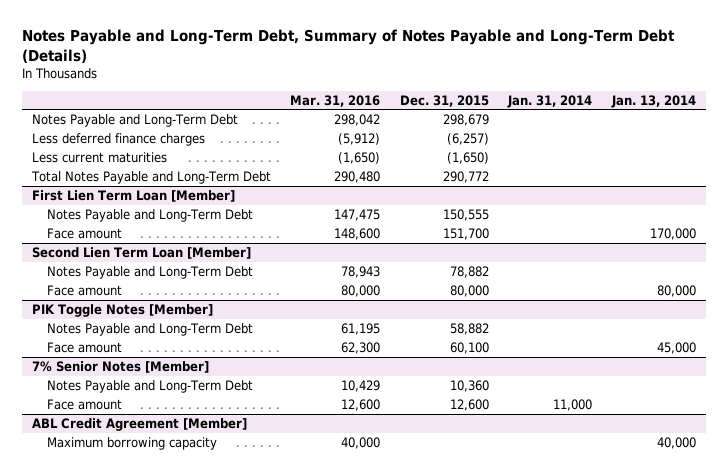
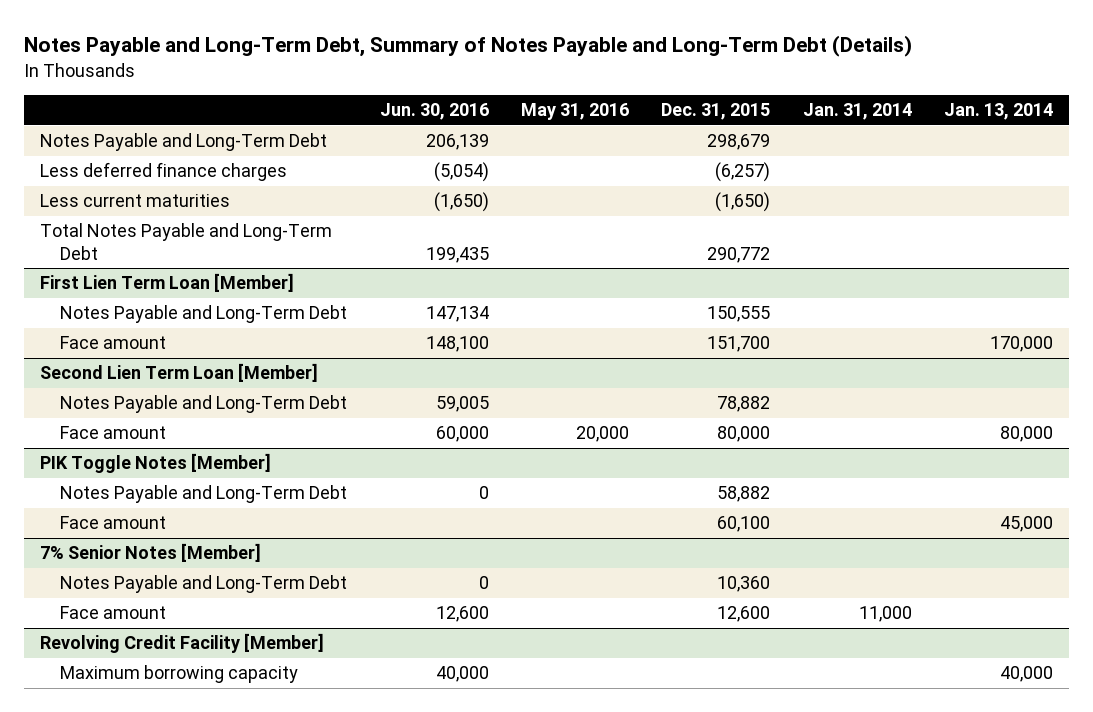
- | Mar. 31, 2016 | Dec. 31, 2015 | Jan. 31, 2014 | Jan. 13, 2014
+ | Jun. 30, 2016 | May 31, 2016 | Dec. 31, 2015 | Jan. 31, 2014 | Jan. 13, 2014
- ABL Credit Agreement [Member]
+ Revolving Credit Facility [Member]

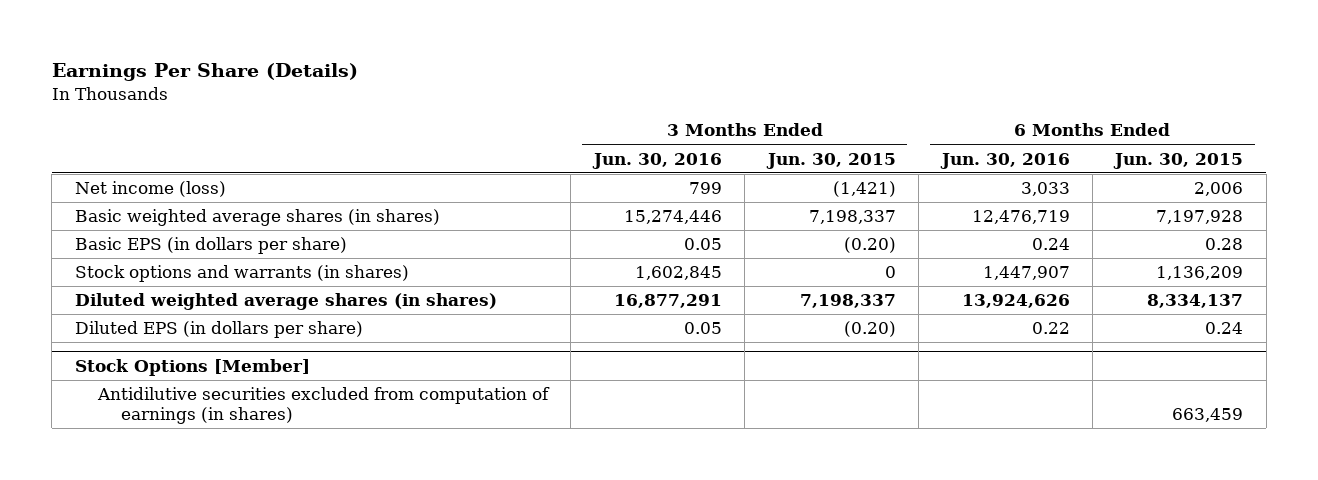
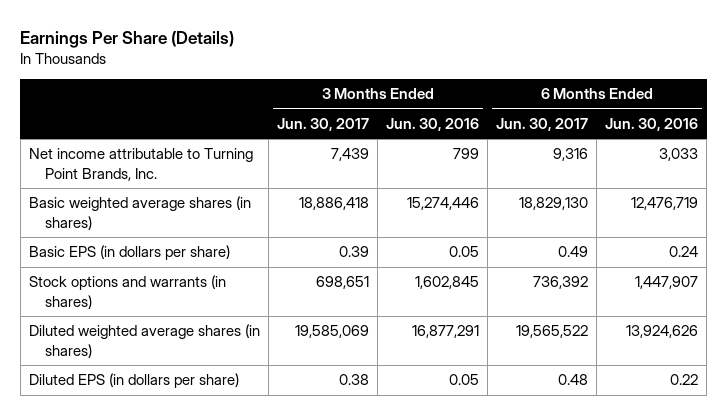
- | 3 Months Ended Jun. 30, 2016 | 3 Months Ended Jun. 30, 2015 | 6 Months Ended Jun. 30, 2016 | 6 Months Ended Jun. 30, 2015
+ | 3 Months Ended Jun. 30, 2017 | 3 Months Ended Jun. 30, 2016 | 6 Months Ended Jun. 30, 2017 | 6 Months Ended Jun. 30, 2016
- Net income (loss) | 799 | (1,421) | 3,033 | 2,006
+ Net income attributable to Turning Point Brands, Inc. | 7,439 | 799 | 9,316 | 3,033
- Stock Options [Member]
- Antidilutive securities excluded from computation of earnings (in shares) | | | | 663,459

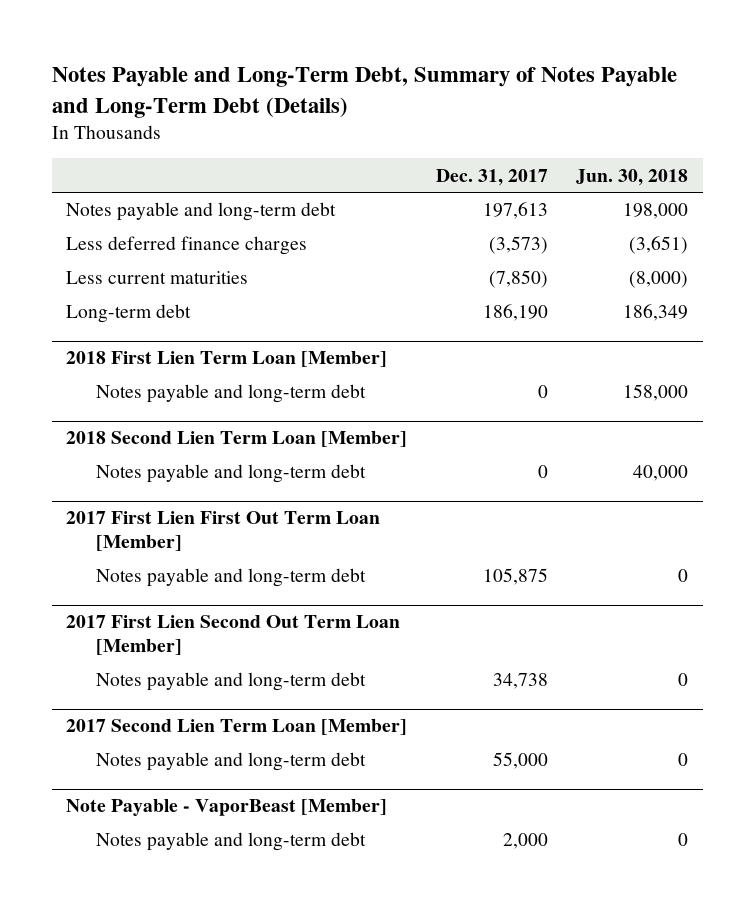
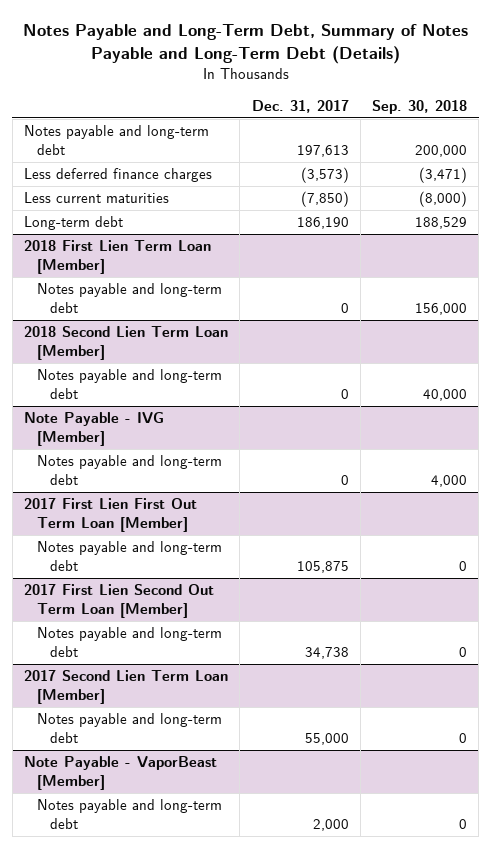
- | Dec. 31, 2017 | Jun. 30, 2018
+ | Dec. 31, 2017 | Sep. 30, 2018
+ Note Payable - IVG [Member]
+ Notes payable and long-term debt | 0 | 4,000

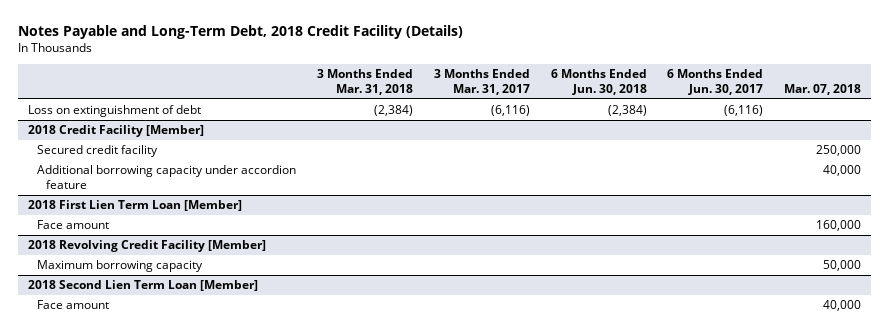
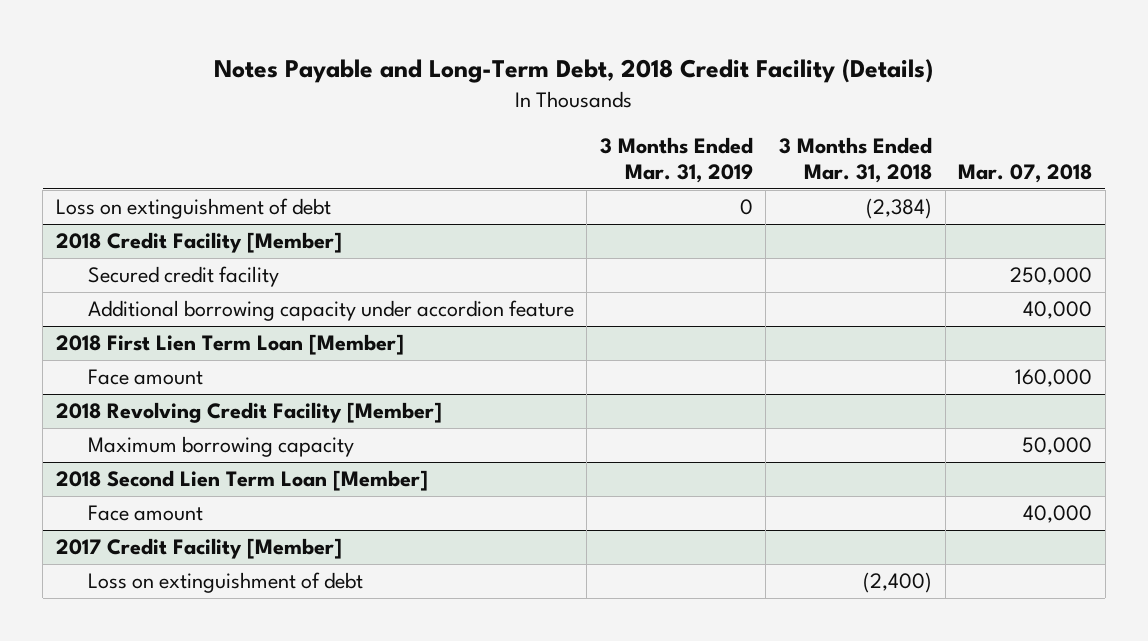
- | 3 Months Ended Mar. 31, 2018 | 3 Months Ended Mar. 31, 2017 | 6 Months Ended Jun. 30, 2018 | 6 Months Ended Jun. 30, 2017 | Mar. 07, 2018
+ | 3 Months Ended Mar. 31, 2019 | 3 Months Ended Mar. 31, 2018 | Mar. 07, 2018
+ 2017 Credit Facility [Member]
+ Loss on extinguishment of debt | | (2,400) |

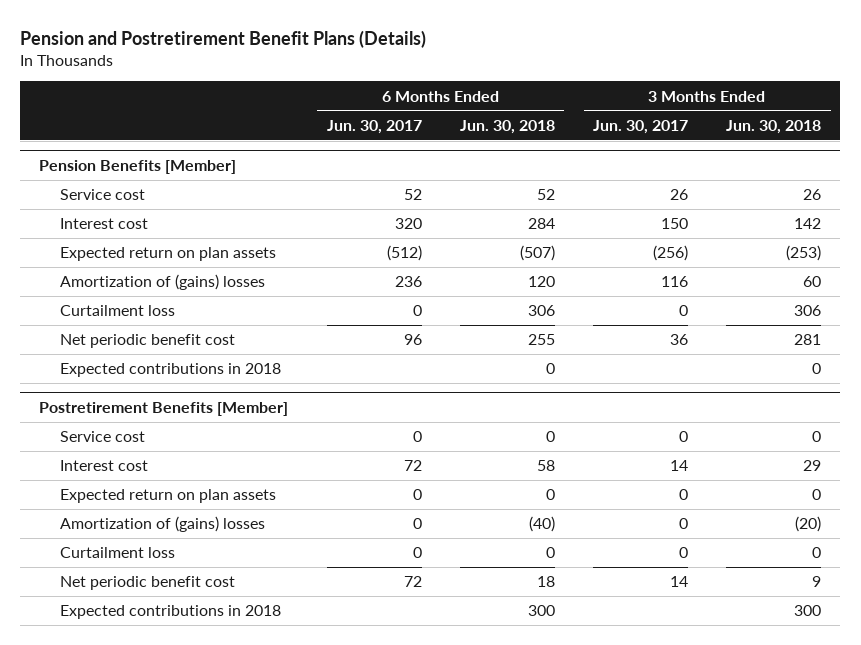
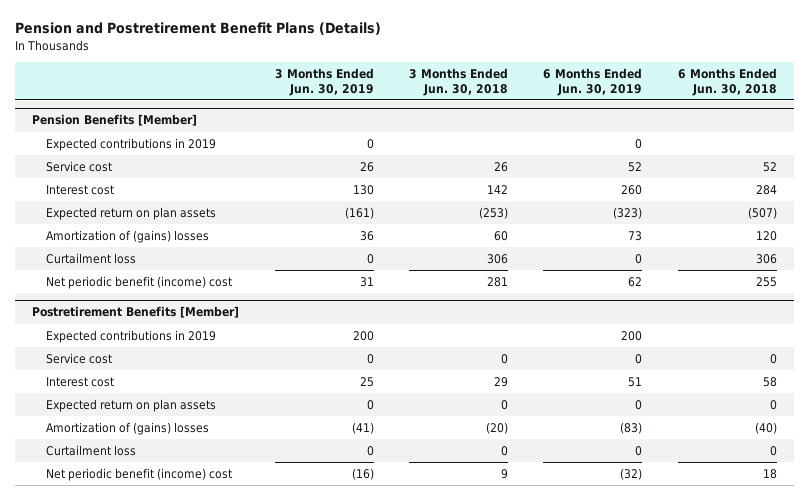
- | 6 Months Ended Jun. 30, 2017 | 6 Months Ended Jun. 30, 2018 | 3 Months Ended Jun. 30, 2017 | 3 Months Ended Jun. 30, 2018
+ | 3 Months Ended Jun. 30, 2019 | 3 Months Ended Jun. 30, 2018 | 6 Months Ended Jun. 30, 2019 | 6 Months Ended Jun. 30, 2018
@ Pension Benefits [Member]
+ Expected contributions in 2019 | 0 | | 0 |
- Net periodic benefit cost | 96 | 255 | 36 | 281
- Expected contributions in 2018 | | 0 | | 0
+ Net periodic benefit (income) cost | 31 | 281 | 62 | 255
@ Postretirement Benefits [Member]
+ Expected contributions in 2019 | 200 | | 200 |
- Net periodic benefit cost | 72 | 18 | 14 | 9
- Expected contributions in 2018 | | 300 | | 300
+ Net periodic benefit (income) cost | (16) | 9 | (32) | 18

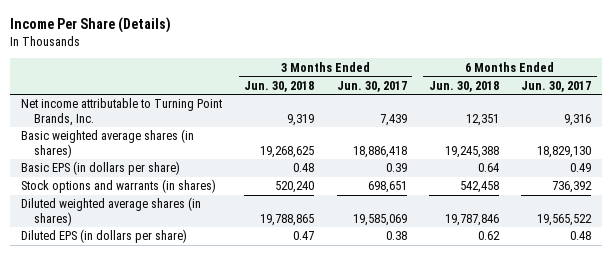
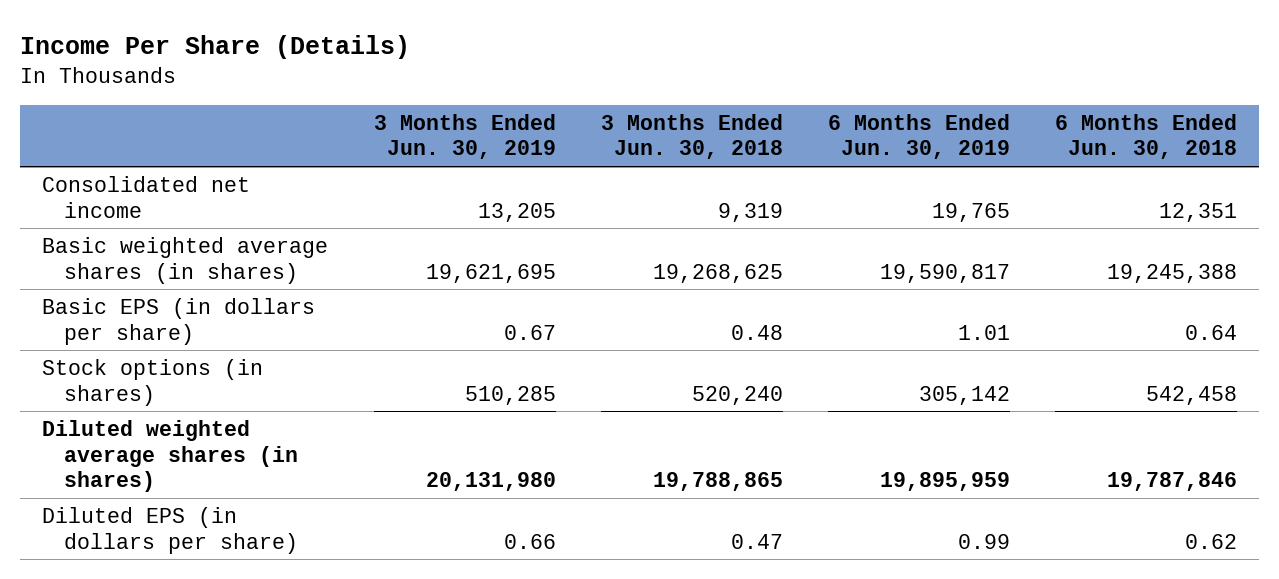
- | 3 Months Ended Jun. 30, 2018 | 3 Months Ended Jun. 30, 2017 | 6 Months Ended Jun. 30, 2018 | 6 Months Ended Jun. 30, 2017
+ | 3 Months Ended Jun. 30, 2019 | 3 Months Ended Jun. 30, 2018 | 6 Months Ended Jun. 30, 2019 | 6 Months Ended Jun. 30, 2018
- Net income attributable to Turning Point Brands, Inc. | 9,319 | 7,439 | 12,351 | 9,316
+ Consolidated net income | 13,205 | 9,319 | 19,765 | 12,351
- Stock options and warrants (in shares) | 520,240 | 698,651 | 542,458 | 736,392
+ Stock options (in shares) | 510,285 | 520,240 | 305,142 | 542,458

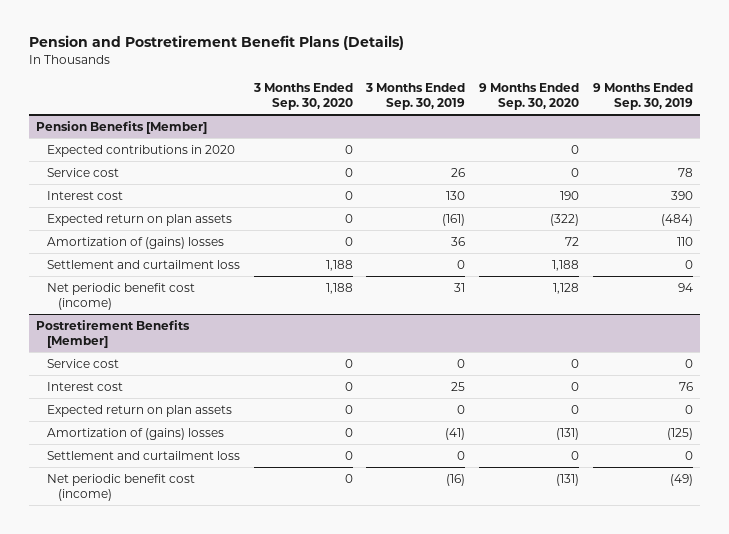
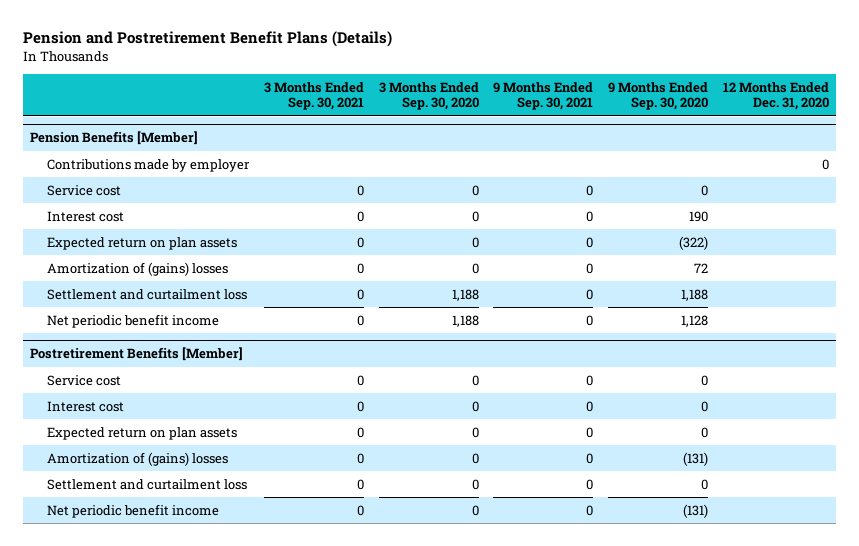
- | 3 Months Ended Sep. 30, 2020 | 3 Months Ended Sep. 30, 2019 | 9 Months Ended Sep. 30, 2020 | 9 Months Ended Sep. 30, 2019
+ | 3 Months Ended Sep. 30, 2021 | 3 Months Ended Sep. 30, 2020 | 9 Months Ended Sep. 30, 2021 | 9 Months Ended Sep. 30, 2020 | 12 Months Ended Dec. 31, 2020
@ Pension Benefits [Member]
- Expected contributions in 2020 | 0 | | 0 |
+ Contributions made by employer | | | | | 0
- Net periodic benefit cost (income) | 1,188 | 31 | 1,128 | 94
+ Net periodic benefit income | 0 | 1,188 | 0 | 1,128 |
@ Postretirement Benefits [Member]
- Net periodic benefit cost (income) | 0 | (16) | (131) | (49)
+ Net periodic benefit income | 0 | 0 | 0 | (131) |

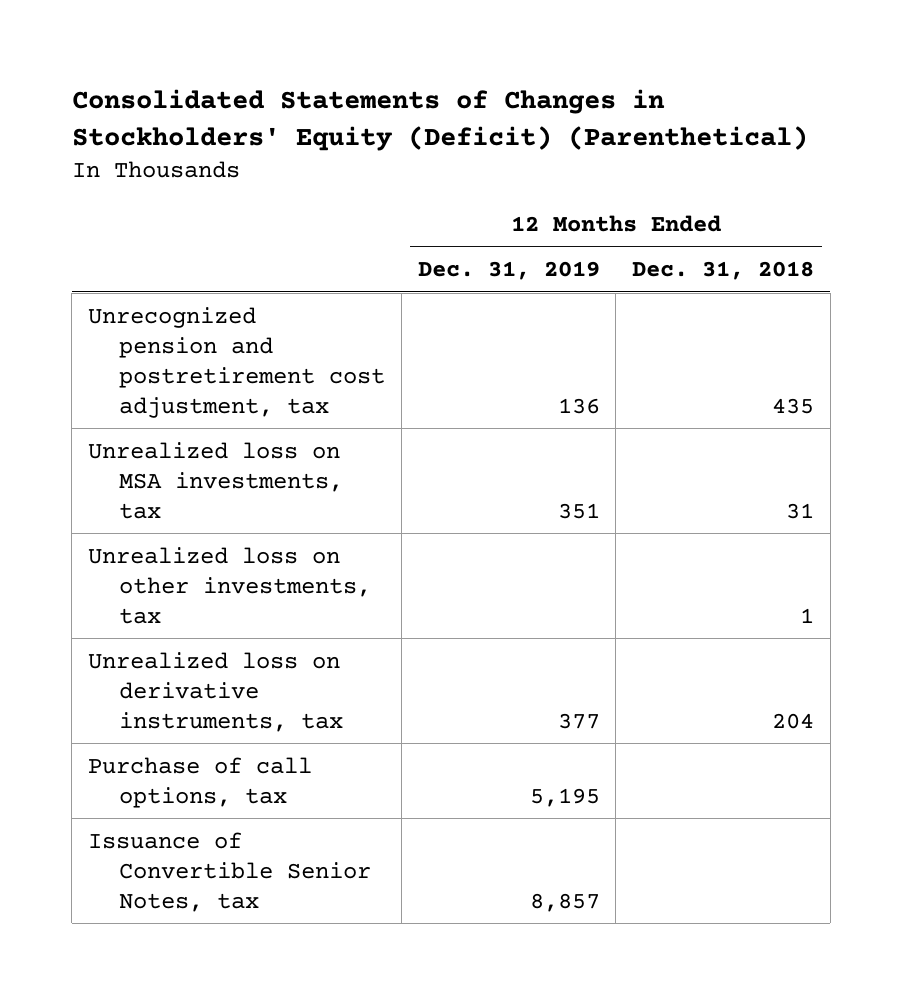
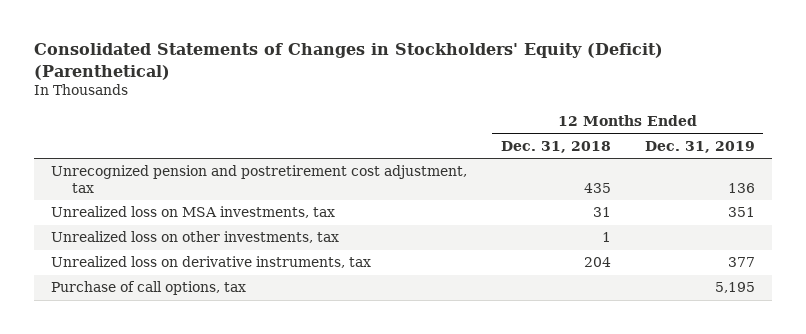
- | 12 Months Ended Dec. 31, 2019 | 12 Months Ended Dec. 31, 2018
+ | 12 Months Ended Dec. 31, 2018 | 12 Months Ended Dec. 31, 2019
- Issuance of Convertible Senior Notes, tax | 8,857 |

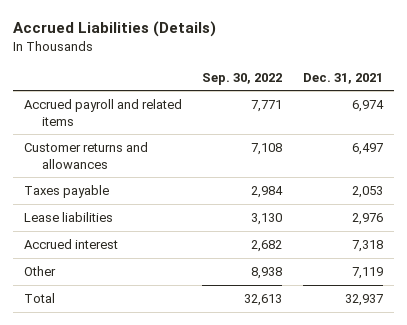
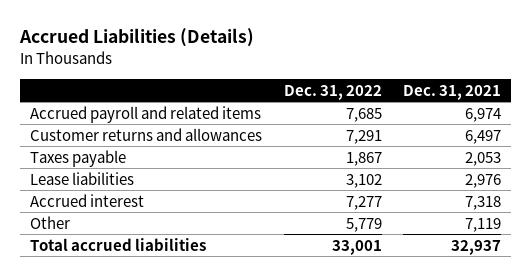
- | Sep. 30, 2022 | Dec. 31, 2021
+ | Dec. 31, 2022 | Dec. 31, 2021
- Total | 32,613 | 32,937
+ Total accrued liabilities | 33,001 | 32,937

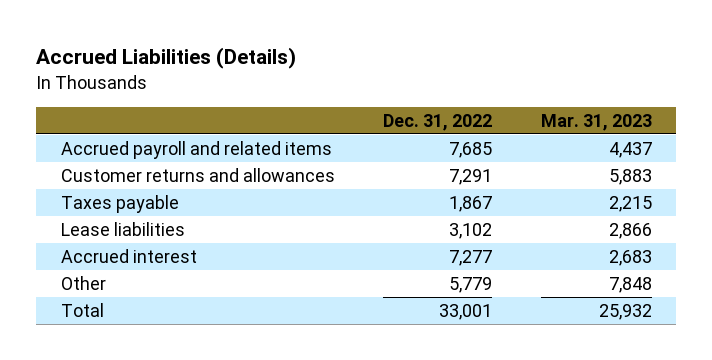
- | Dec. 31, 2022 | Dec. 31, 2021
+ | Dec. 31, 2022 | Mar. 31, 2023
- Total accrued liabilities | 33,001 | 32,937
+ Total | 33,001 | 25,932

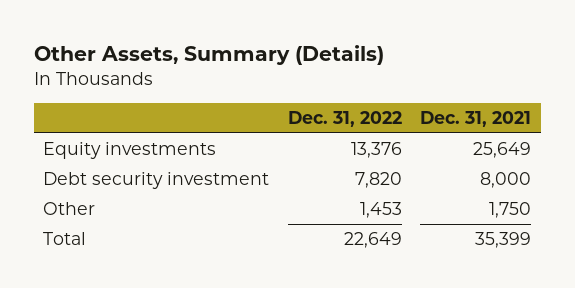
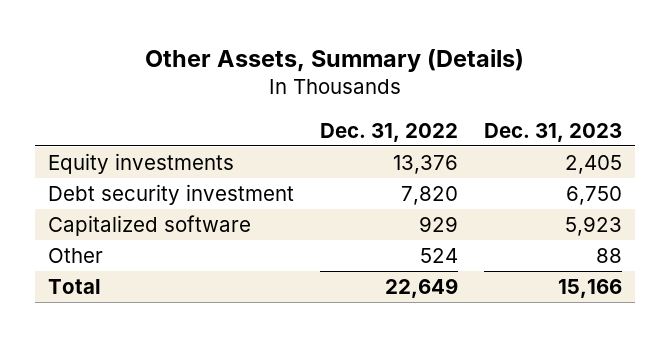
- | Dec. 31, 2022 | Dec. 31, 2021
+ | Dec. 31, 2022 | Dec. 31, 2023
- Other | 1,453 | 1,750
+ Capitalized software | 929 | 5,923
+ Other | 524 | 88

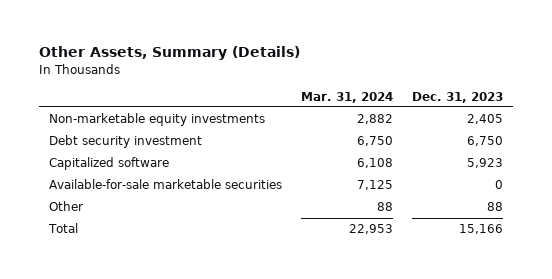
- | Dec. 31, 2022 | Dec. 31, 2023
+ | Mar. 31, 2024 | Dec. 31, 2023
- Equity investments | 13,376 | 2,405
+ Non-marketable equity investments | 2,882 | 2,405
+ Available-for-sale marketable securities | 7,125 | 0

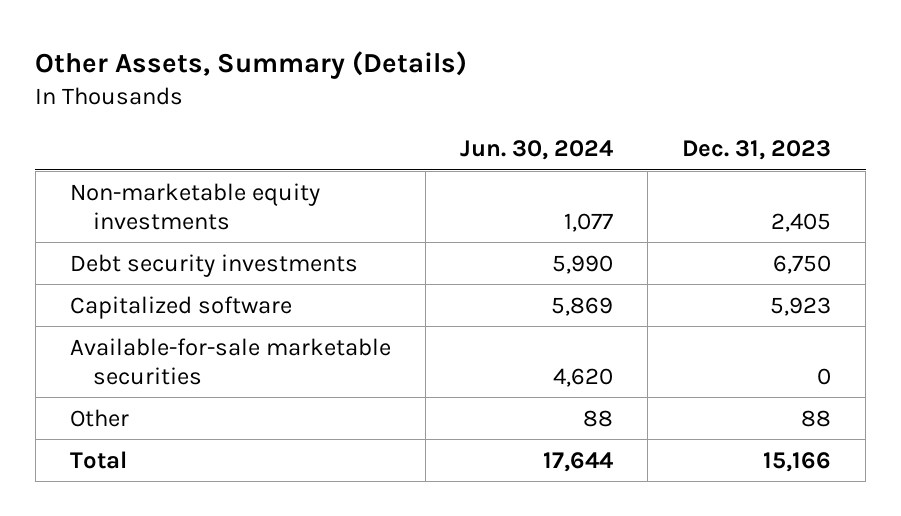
- | Mar. 31, 2024 | Dec. 31, 2023
+ | Jun. 30, 2024 | Dec. 31, 2023
- Debt security investment | 6,750 | 6,750
+ Debt security investments | 5,990 | 6,750

